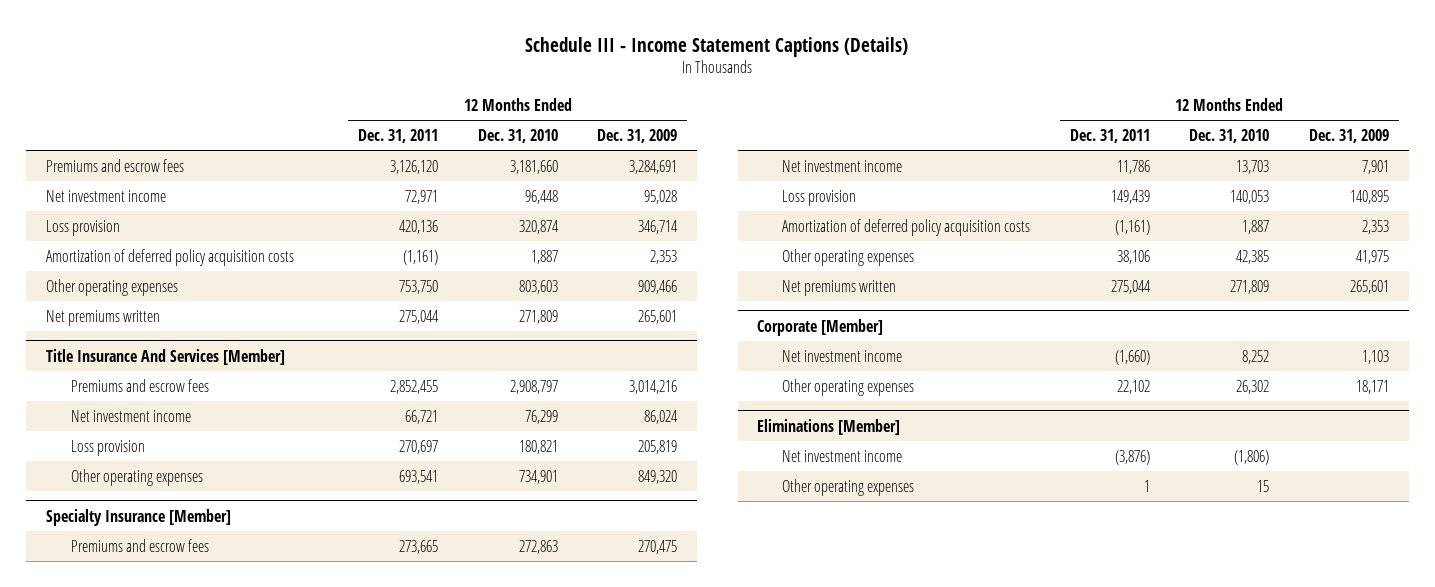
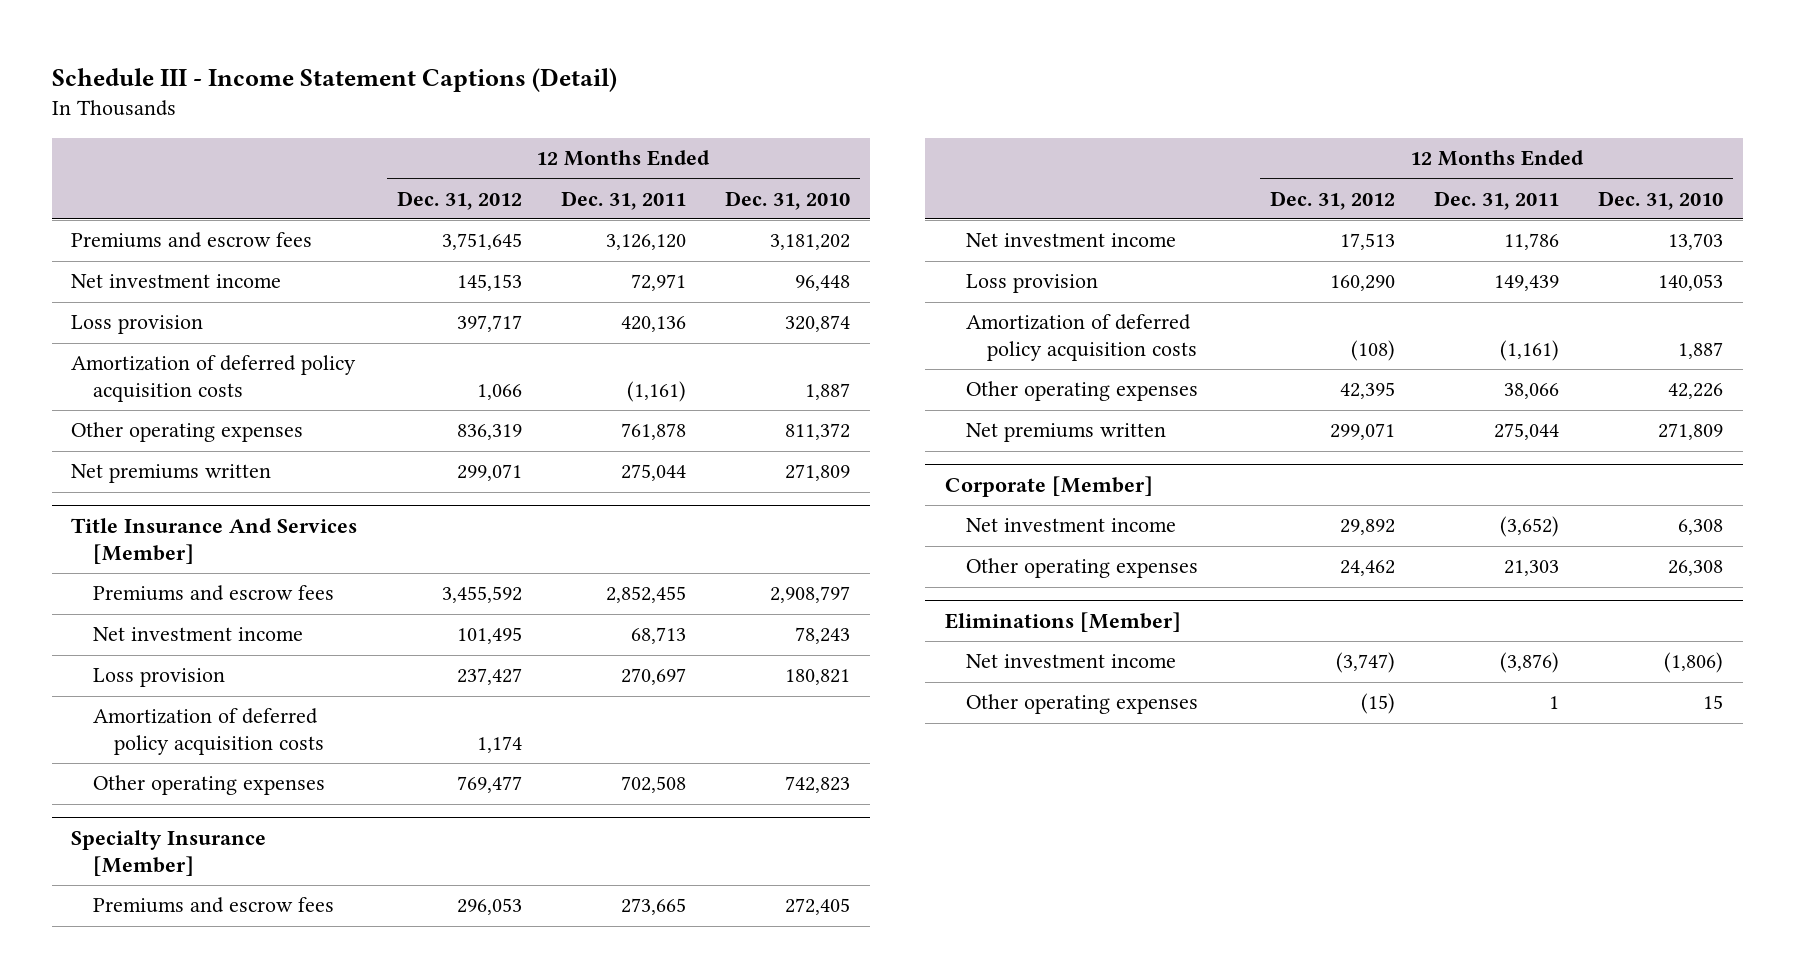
- Schedule III - Income Statement Captions (Details)
+ Schedule III - Income Statement Captions (Detail)
- | 12 Months Ended Dec. 31, 2011 | 12 Months Ended Dec. 31, 2010 | 12 Months Ended Dec. 31, 2009
+ | 12 Months Ended Dec. 31, 2012 | 12 Months Ended Dec. 31, 2011 | 12 Months Ended Dec. 31, 2010
- Premiums and escrow fees | 3,126,120 | 3,181,660 | 3,284,691
+ Premiums and escrow fees | 3,751,645 | 3,126,120 | 3,181,202
- Other operating expenses | 753,750 | 803,603 | 909,466
+ Other operating expenses | 836,319 | 761,878 | 811,372
@ Title Insurance And Services [Member]
- Net investment income | 66,721 | 76,299 | 86,024
+ Net investment income | 101,495 | 68,713 | 78,243
- Other operating expenses | 693,541 | 734,901 | 849,320
+ Amortization of deferred policy acquisition costs | 1,174 | |
+ Other operating expenses | 769,477 | 702,508 | 742,823
@ Specialty Insurance [Member]
- Premiums and escrow fees | 273,665 | 272,863 | 270,475
+ Premiums and escrow fees | 296,053 | 273,665 | 272,405
- Other operating expenses | 38,106 | 42,385 | 41,975
+ Other operating expenses | 42,395 | 38,066 | 42,226
@ Corporate [Member]
- Net investment income | (1,660) | 8,252 | 1,103
- Other operating expenses | 22,102 | 26,302 | 18,171
+ Net investment income | 29,892 | (3,652) | 6,308
+ Other operating expenses | 24,462 | 21,303 | 26,308

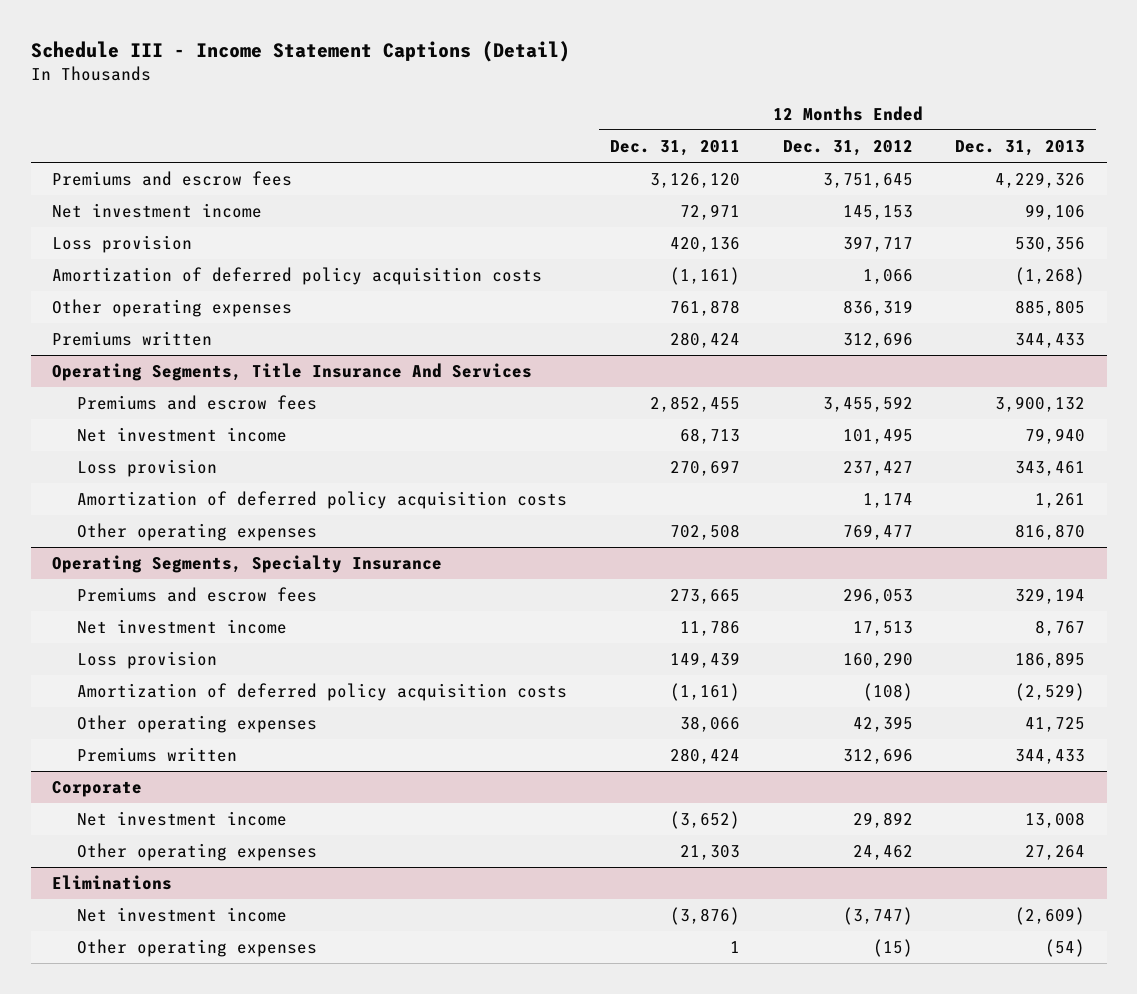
- | 12 Months Ended Dec. 31, 2012 | 12 Months Ended Dec. 31, 2011 | 12 Months Ended Dec. 31, 2010
+ | 12 Months Ended Dec. 31, 2011 | 12 Months Ended Dec. 31, 2012 | 12 Months Ended Dec. 31, 2013
- Net premiums written | 299,071 | 275,044 | 271,809
- Title Insurance And Services [Member]
+ Premiums written | 280,424 | 312,696 | 344,433
+ Operating Segments, Title Insurance And Services
- Specialty Insurance [Member]
+ Operating Segments, Specialty Insurance
- Net premiums written | 299,071 | 275,044 | 271,809
- Corporate [Member]
+ Premiums written | 280,424 | 312,696 | 344,433
+ Corporate
- Eliminations [Member]
+ Eliminations

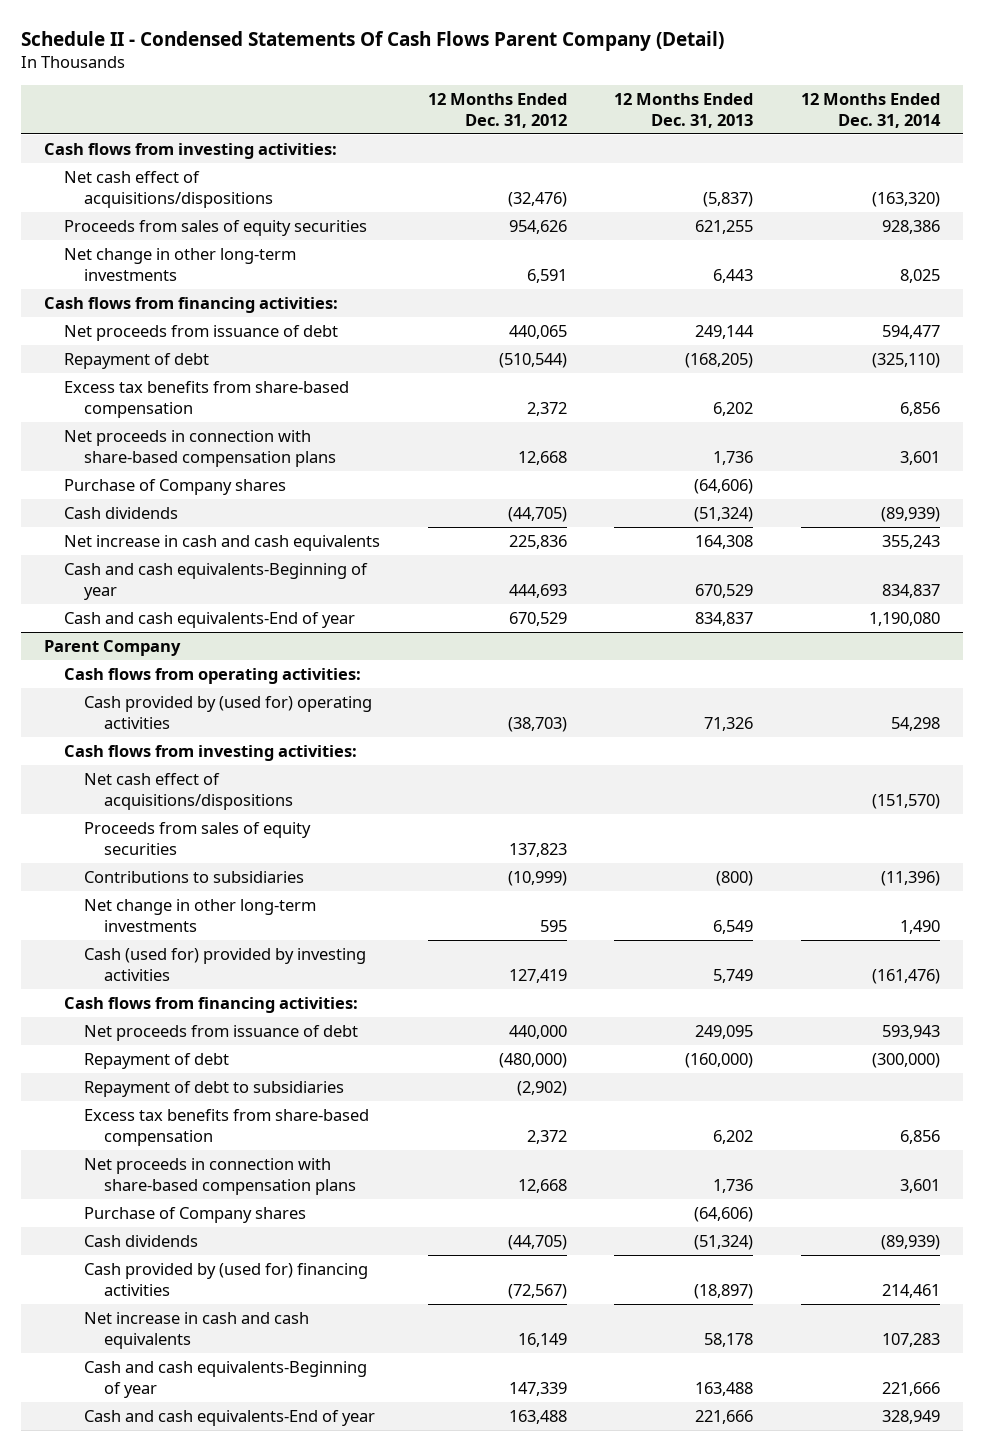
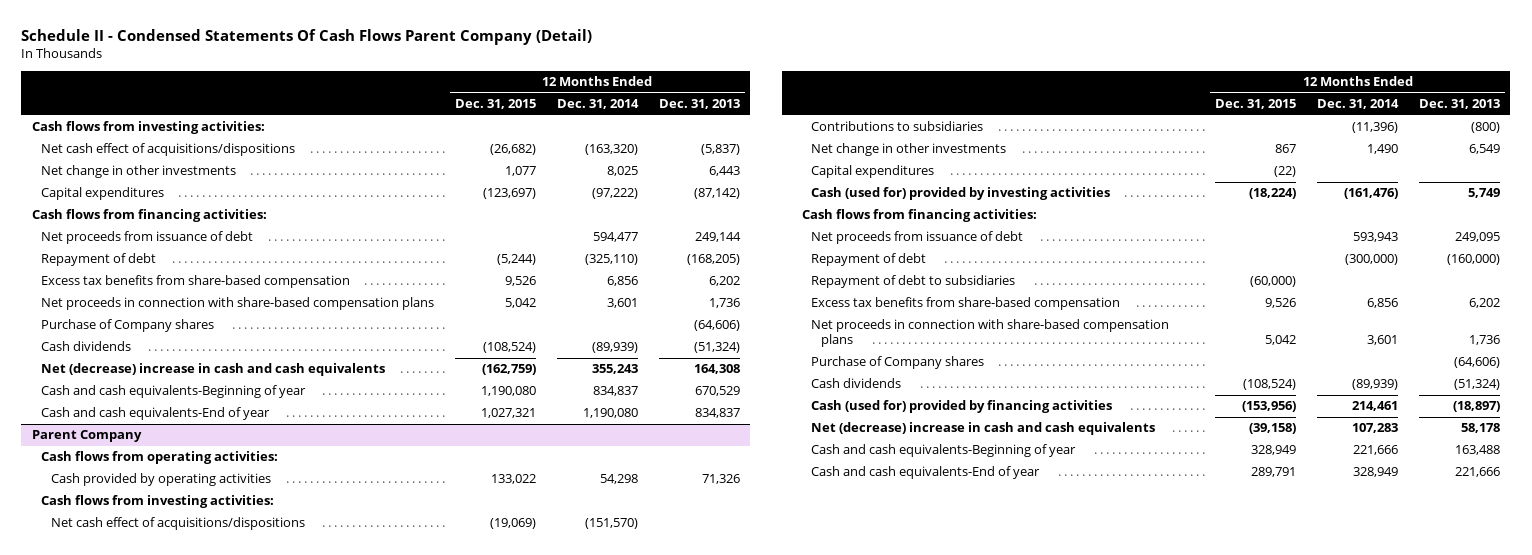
- | 12 Months Ended Dec. 31, 2012 | 12 Months Ended Dec. 31, 2013 | 12 Months Ended Dec. 31, 2014
+ | 12 Months Ended Dec. 31, 2015 | 12 Months Ended Dec. 31, 2014 | 12 Months Ended Dec. 31, 2013
- Proceeds from sales of equity securities | 954,626 | 621,255 | 928,386
- Net change in other long-term investments | 6,591 | 6,443 | 8,025
+ Net change in other investments | 1,077 | 8,025 | 6,443
+ Capital expenditures | (123,697) | (97,222) | (87,142)
- Net increase in cash and cash equivalents | 225,836 | 164,308 | 355,243
+ Net (decrease) increase in cash and cash equivalents | (162,759) | 355,243 | 164,308
@ Parent Company
- Cash provided by (used for) operating activities | (38,703) | 71,326 | 54,298
+ Cash provided by operating activities | 133,022 | 54,298 | 71,326
- Proceeds from sales of equity securities | 137,823 | |
- Net change in other long-term investments | 595 | 6,549 | 1,490
+ Net change in other investments | 867 | 1,490 | 6,549
+ Capital expenditures | (22) | |
- Cash provided by (used for) financing activities | (72,567) | (18,897) | 214,461
- Net increase in cash and cash equivalents | 16,149 | 58,178 | 107,283
+ Cash (used for) provided by financing activities | (153,956) | 214,461 | (18,897)
+ Net (decrease) increase in cash and cash equivalents | (39,158) | 107,283 | 58,178

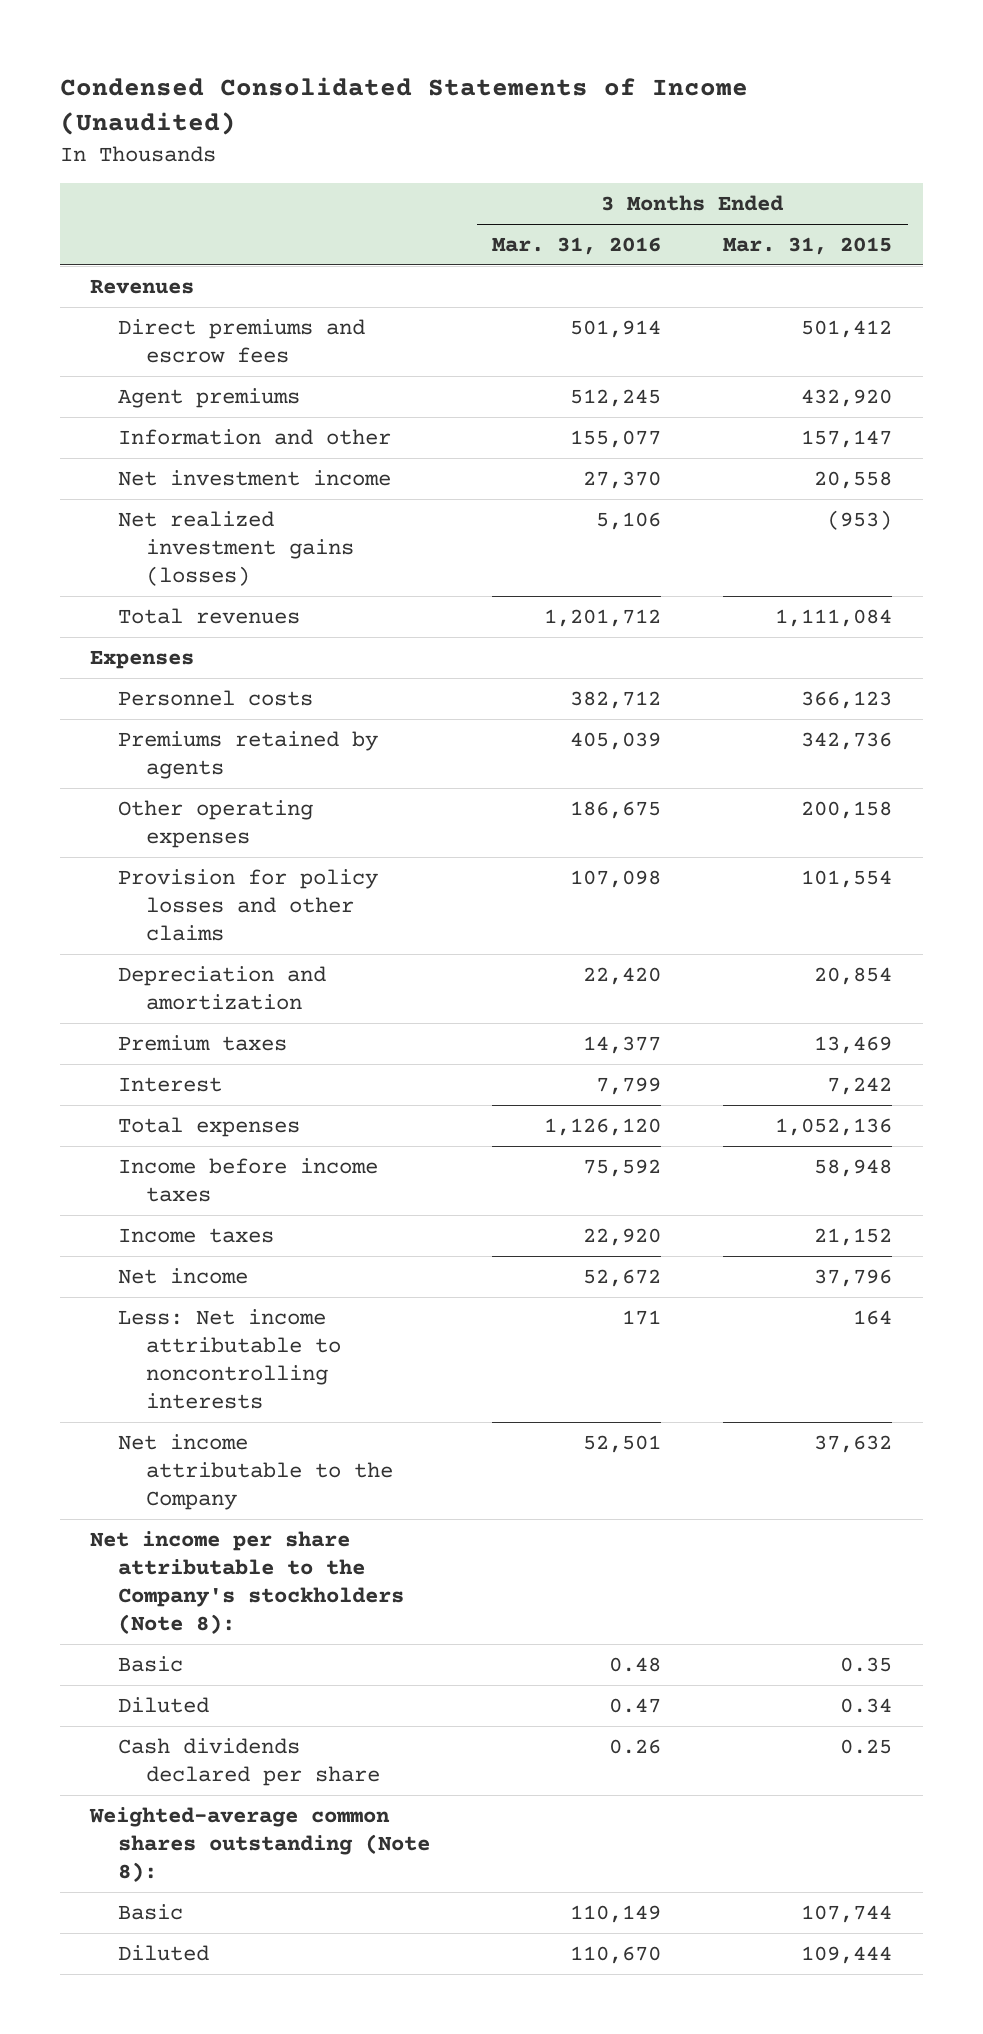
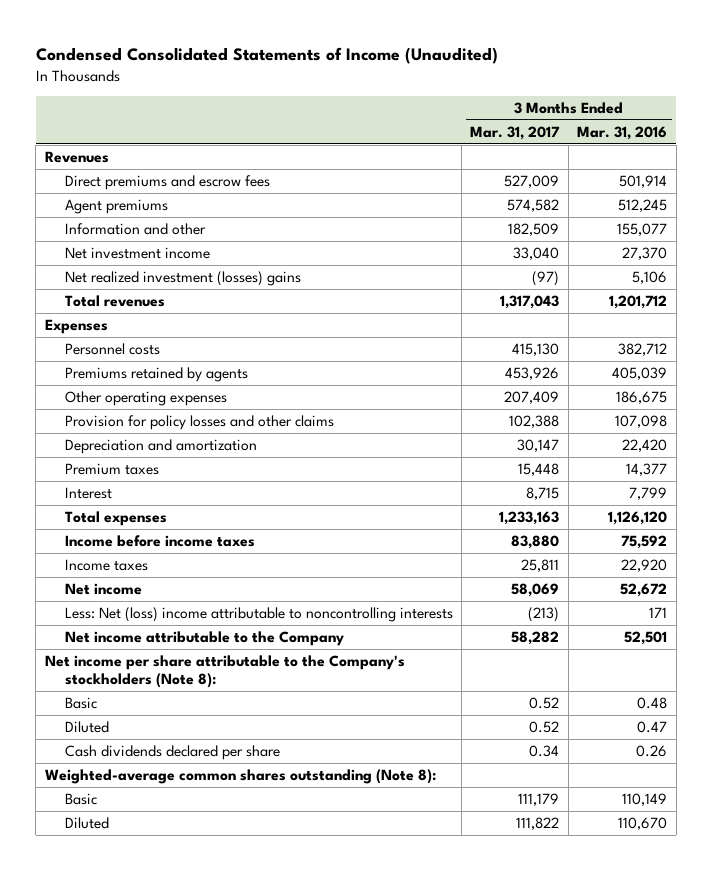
- | 3 Months Ended Mar. 31, 2016 | 3 Months Ended Mar. 31, 2015
+ | 3 Months Ended Mar. 31, 2017 | 3 Months Ended Mar. 31, 2016
- Net realized investment gains (losses) | 5,106 | (953)
+ Net realized investment (losses) gains | (97) | 5,106
- Less: Net income attributable to noncontrolling interests | 171 | 164
+ Less: Net (loss) income attributable to noncontrolling interests | (213) | 171

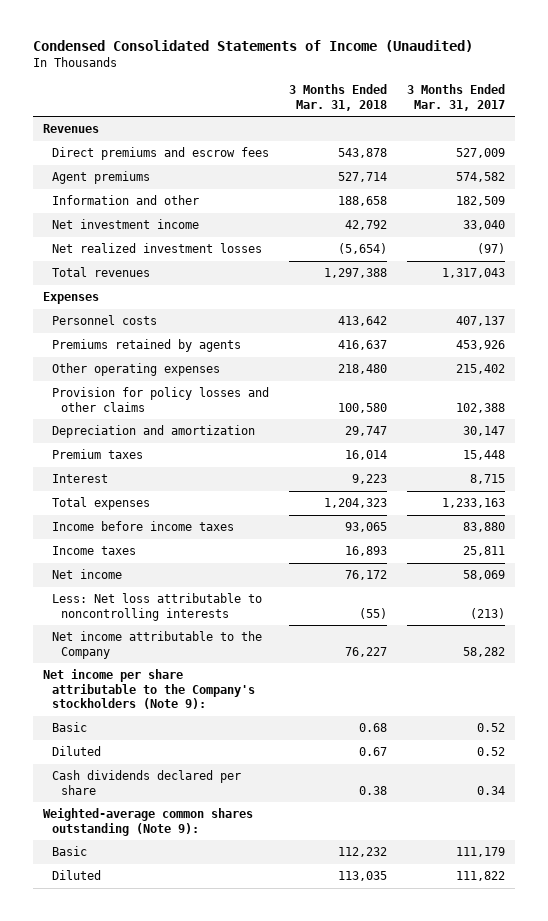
- | 3 Months Ended Mar. 31, 2017 | 3 Months Ended Mar. 31, 2016
+ | 3 Months Ended Mar. 31, 2018 | 3 Months Ended Mar. 31, 2017
- Net realized investment (losses) gains | (97) | 5,106
+ Net realized investment losses | (5,654) | (97)
- Personnel costs | 415,130 | 382,712
+ Personnel costs | 413,642 | 407,137
- Other operating expenses | 207,409 | 186,675
+ Other operating expenses | 218,480 | 215,402
- Less: Net (loss) income attributable to noncontrolling interests | (213) | 171
+ Less: Net loss attributable to noncontrolling interests | (55) | (213)
- Net income per share attributable to the Company's stockholders (Note 8):
+ Net income per share attributable to the Company's stockholders (Note 9):
- Weighted-average common shares outstanding (Note 8):
+ Weighted-average common shares outstanding (Note 9):

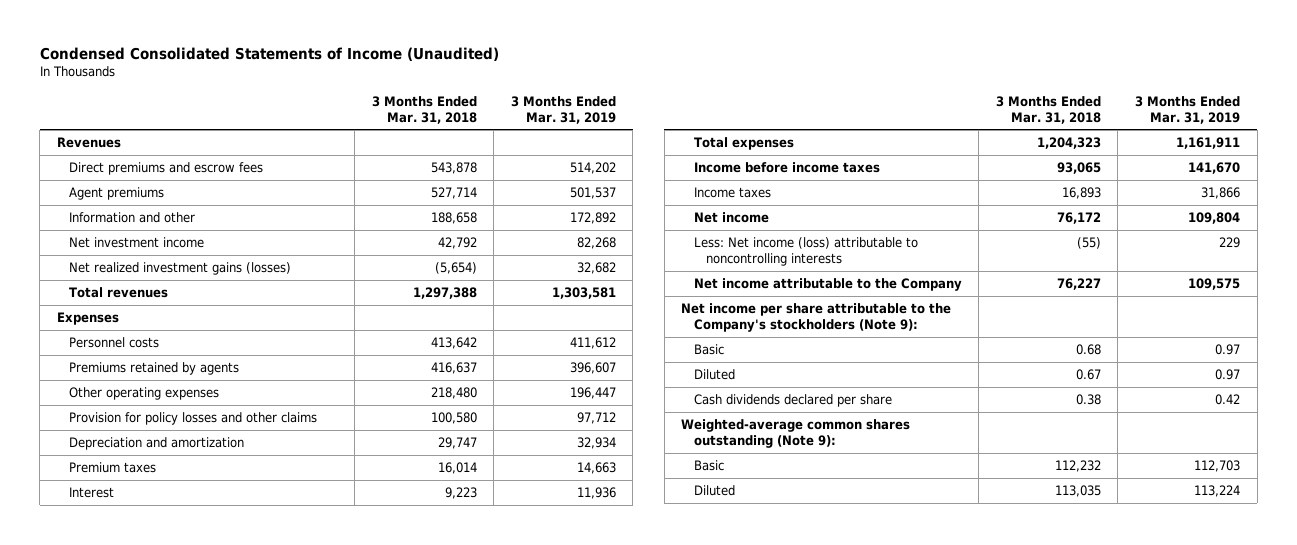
- | 3 Months Ended Mar. 31, 2018 | 3 Months Ended Mar. 31, 2017
+ | 3 Months Ended Mar. 31, 2018 | 3 Months Ended Mar. 31, 2019
- Net realized investment losses | (5,654) | (97)
+ Net realized investment gains (losses) | (5,654) | 32,682
- Less: Net loss attributable to noncontrolling interests | (55) | (213)
+ Less: Net income (loss) attributable to noncontrolling interests | (55) | 229

